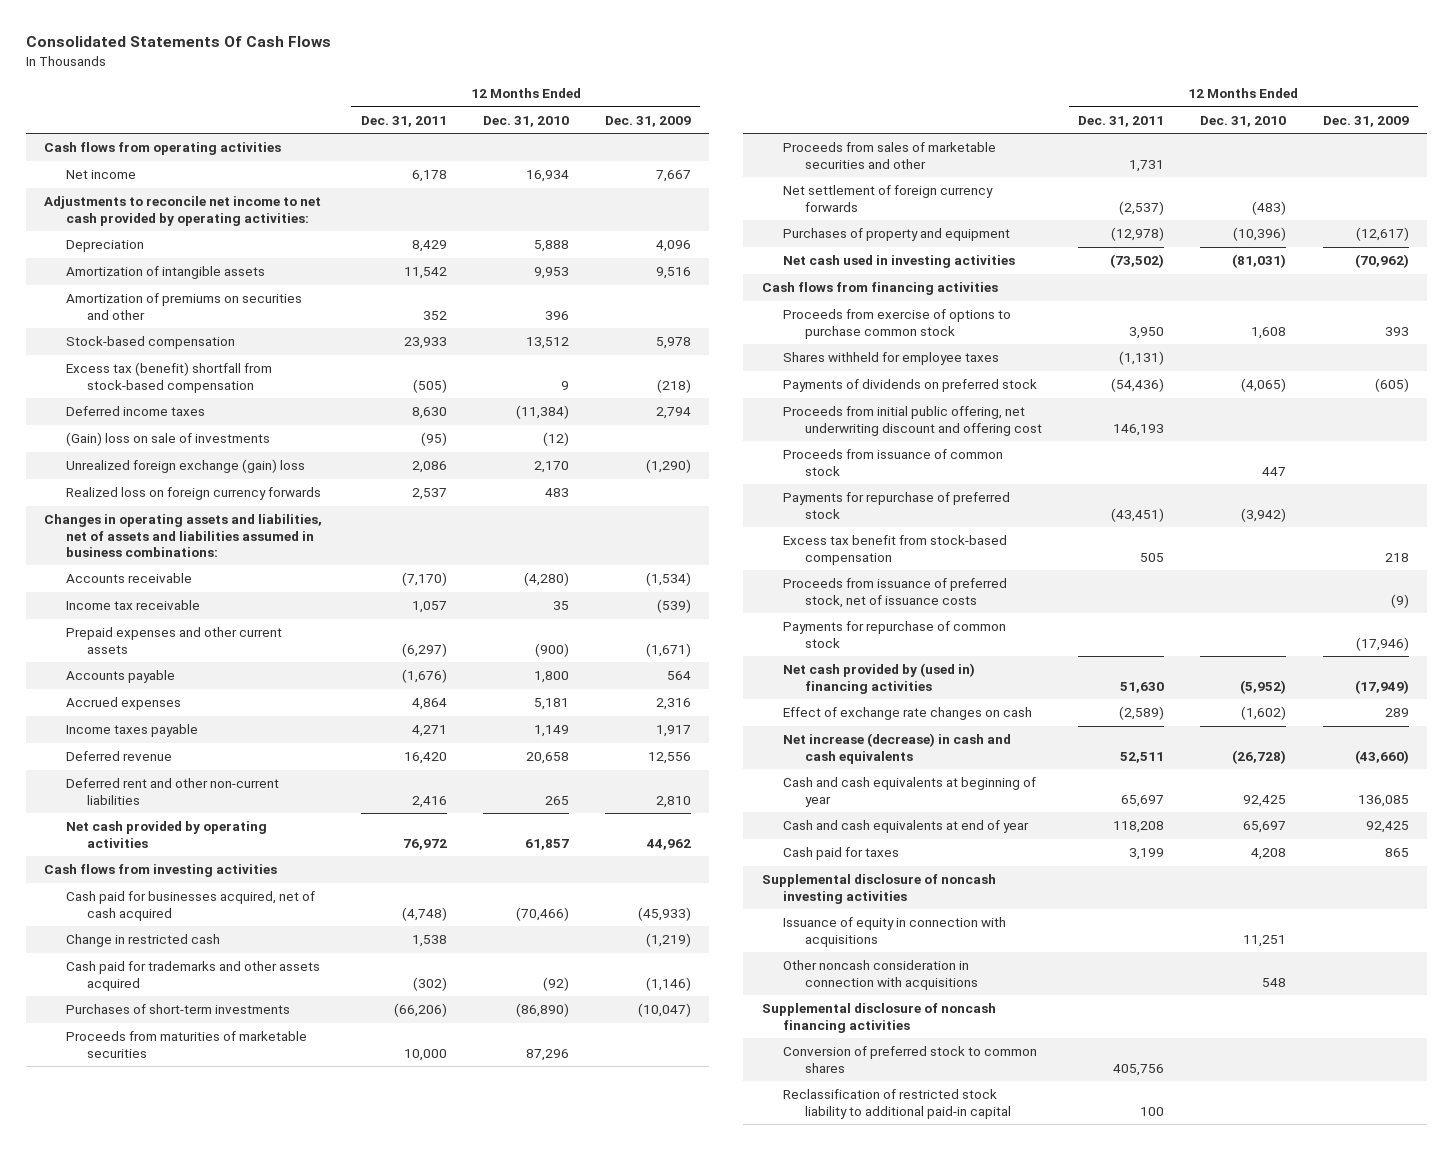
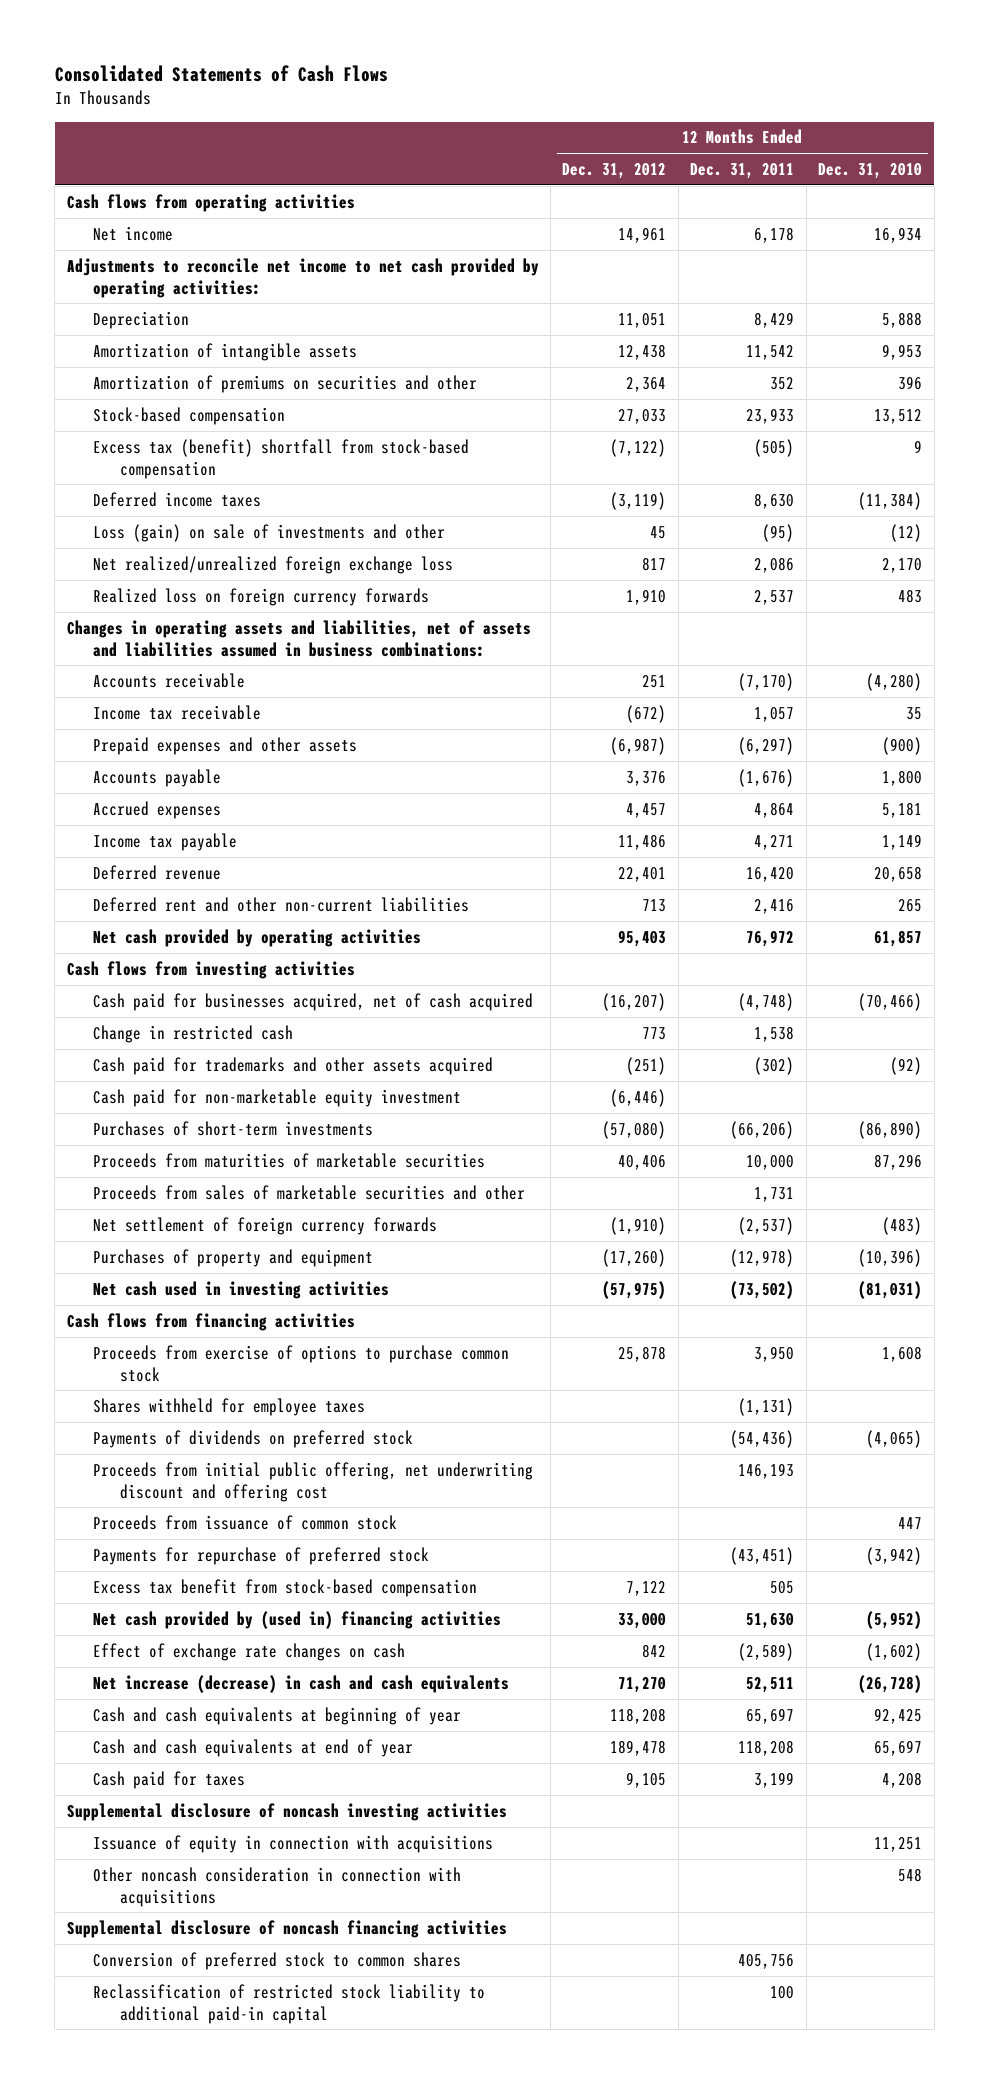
- Consolidated Statements Of Cash Flows
+ Consolidated Statements of Cash Flows
- | 12 Months Ended Dec. 31, 2011 | 12 Months Ended Dec. 31, 2010 | 12 Months Ended Dec. 31, 2009
+ | 12 Months Ended Dec. 31, 2012 | 12 Months Ended Dec. 31, 2011 | 12 Months Ended Dec. 31, 2010
- (Gain) loss on sale of investments | (95) | (12) |
- Unrealized foreign exchange (gain) loss | 2,086 | 2,170 | (1,290)
+ Loss (gain) on sale of investments and other | 45 | (95) | (12)
+ Net realized/unrealized foreign exchange loss | 817 | 2,086 | 2,170
- Prepaid expenses and other current assets | (6,297) | (900) | (1,671)
+ Prepaid expenses and other assets | (6,987) | (6,297) | (900)
- Income taxes payable | 4,271 | 1,149 | 1,917
+ Income tax payable | 11,486 | 4,271 | 1,149
+ Cash paid for non-marketable equity investment | (6,446) | |
- Proceeds from issuance of preferred stock, net of issuance costs | | | (9)
- Payments for repurchase of common stock | | | (17,946)

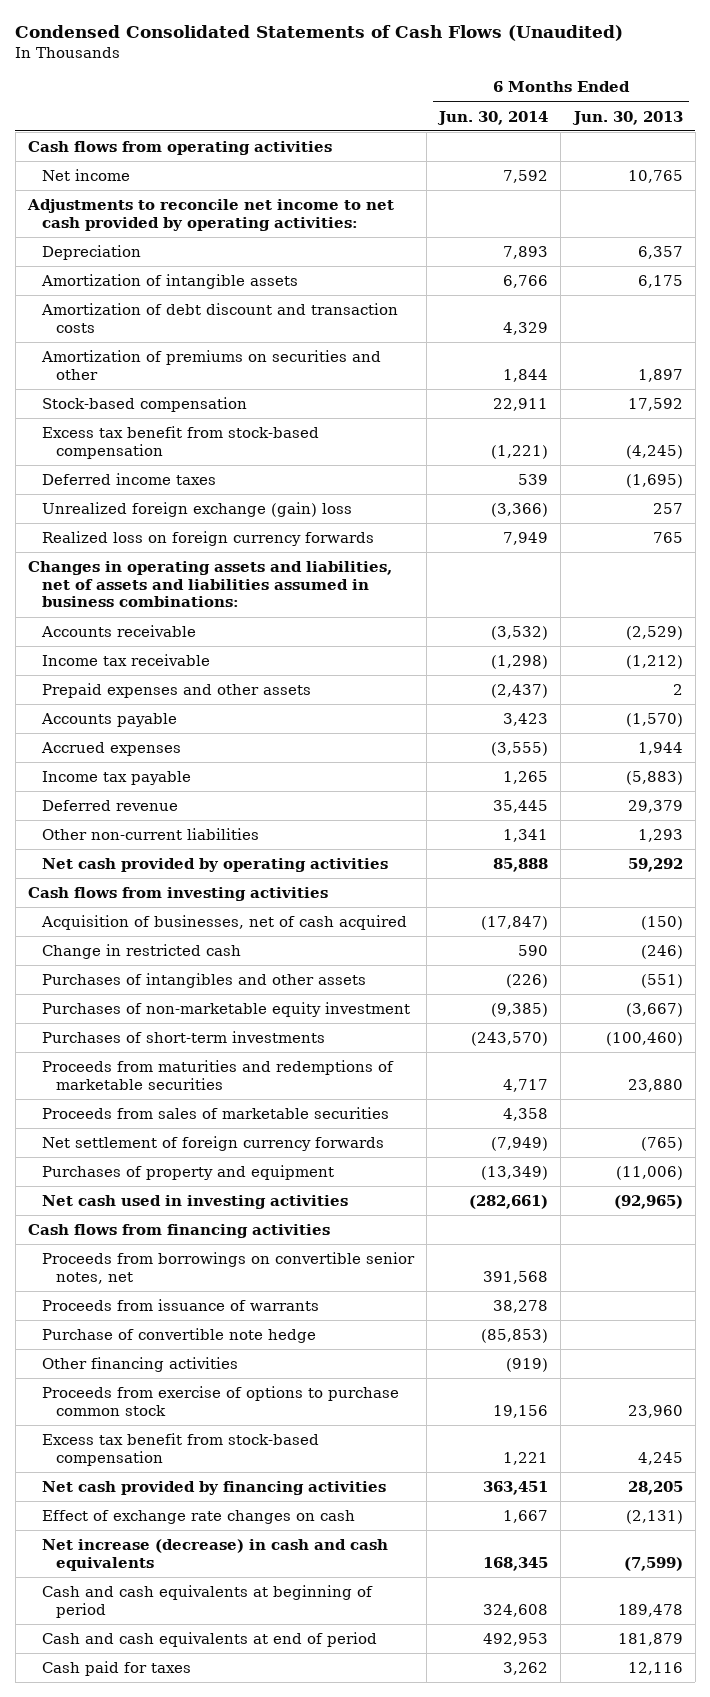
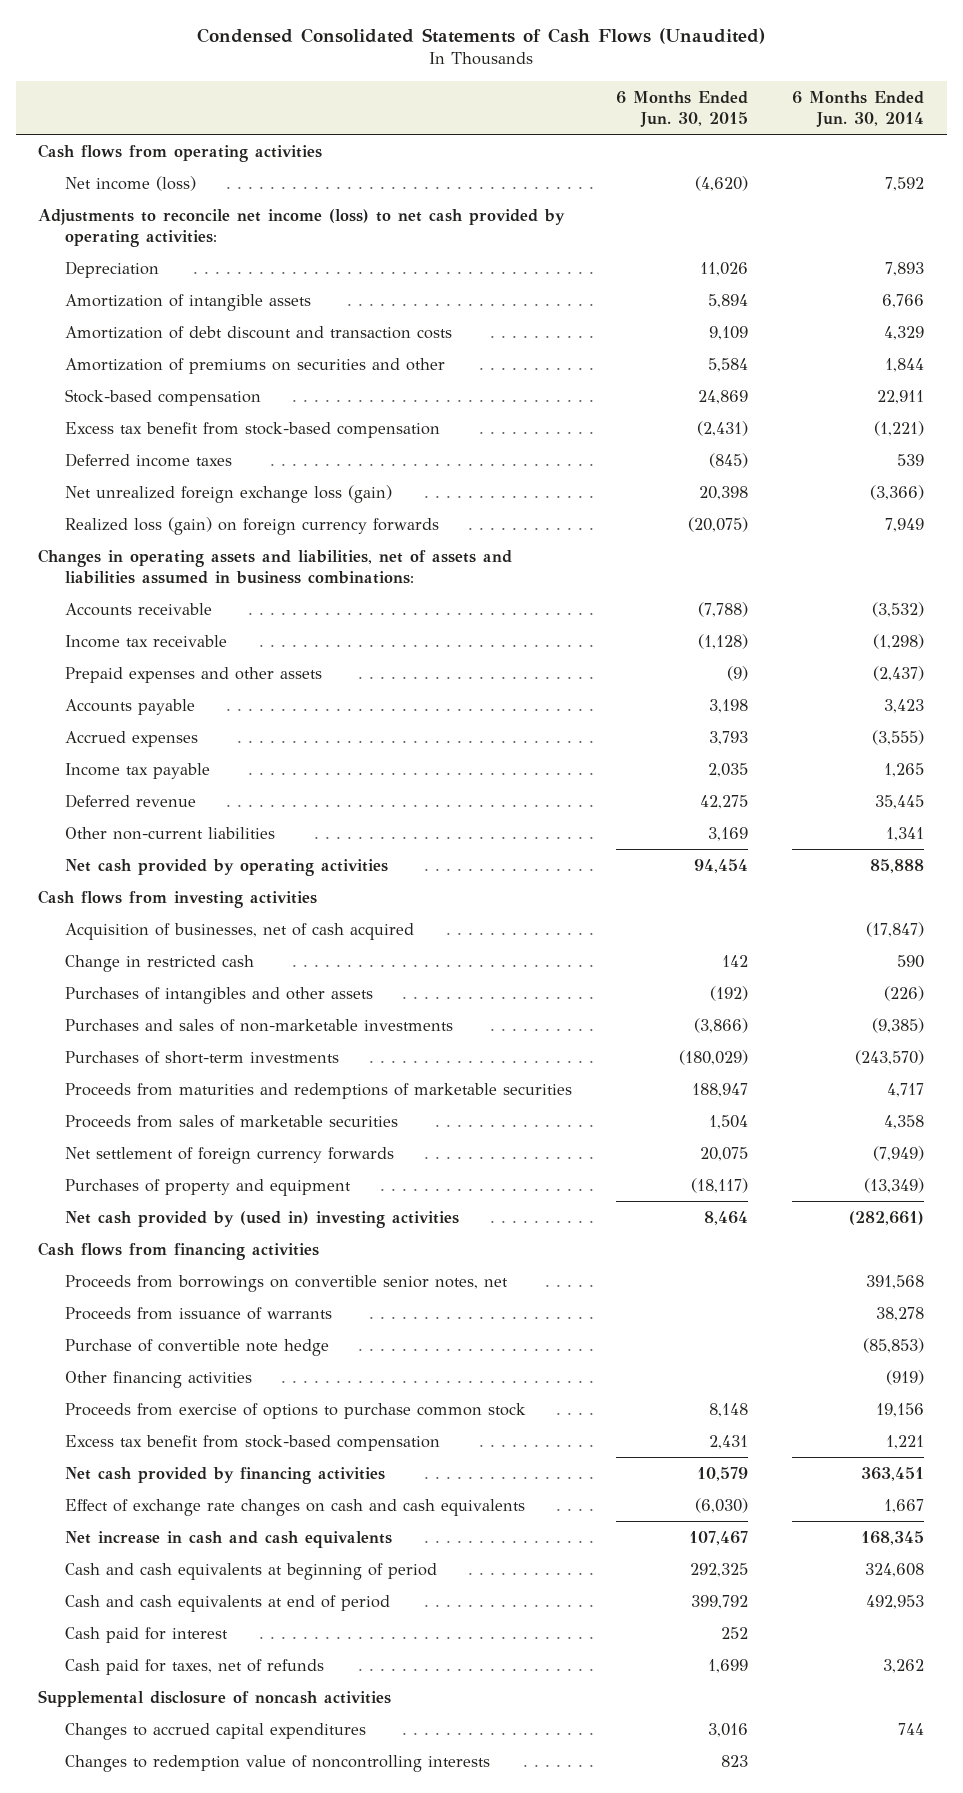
- | 6 Months Ended Jun. 30, 2014 | 6 Months Ended Jun. 30, 2013
+ | 6 Months Ended Jun. 30, 2015 | 6 Months Ended Jun. 30, 2014
- Net income | 7,592 | 10,765
- Adjustments to reconcile net income to net cash provided by operating activities:
+ Net income (loss) | (4,620) | 7,592
+ Adjustments to reconcile net income (loss) to net cash provided by operating activities:
- Unrealized foreign exchange (gain) loss | (3,366) | 257
- Realized loss on foreign currency forwards | 7,949 | 765
+ Net unrealized foreign exchange loss (gain) | 20,398 | (3,366)
+ Realized loss (gain) on foreign currency forwards | (20,075) | 7,949
- Purchases of non-marketable equity investment | (9,385) | (3,667)
+ Purchases and sales of non-marketable investments | (3,866) | (9,385)
- Net cash used in investing activities | (282,661) | (92,965)
+ Net cash provided by (used in) investing activities | 8,464 | (282,661)
- Effect of exchange rate changes on cash | 1,667 | (2,131)
- Net increase (decrease) in cash and cash equivalents | 168,345 | (7,599)
+ Effect of exchange rate changes on cash and cash equivalents | (6,030) | 1,667
+ Net increase in cash and cash equivalents | 107,467 | 168,345
- Cash paid for taxes | 3,262 | 12,116
+ Cash paid for interest | 252 |
+ Cash paid for taxes, net of refunds | 1,699 | 3,262
+ Supplemental disclosure of noncash activities
+ Changes to accrued capital expenditures | 3,016 | 744
+ Changes to redemption value of noncontrolling interests | 823 |

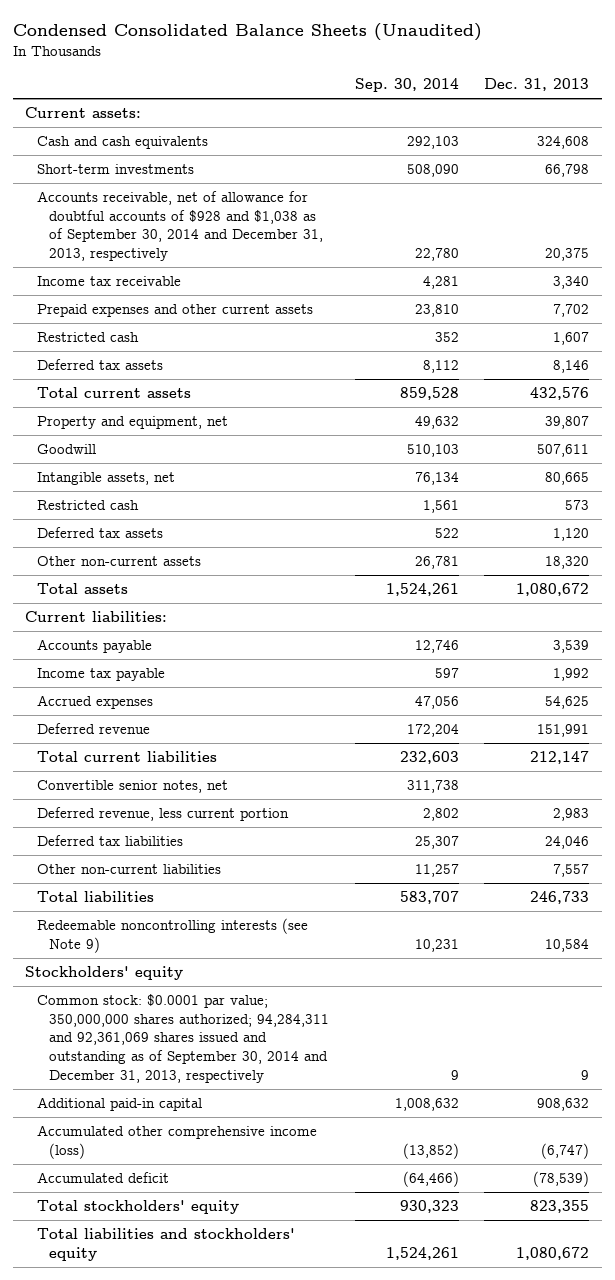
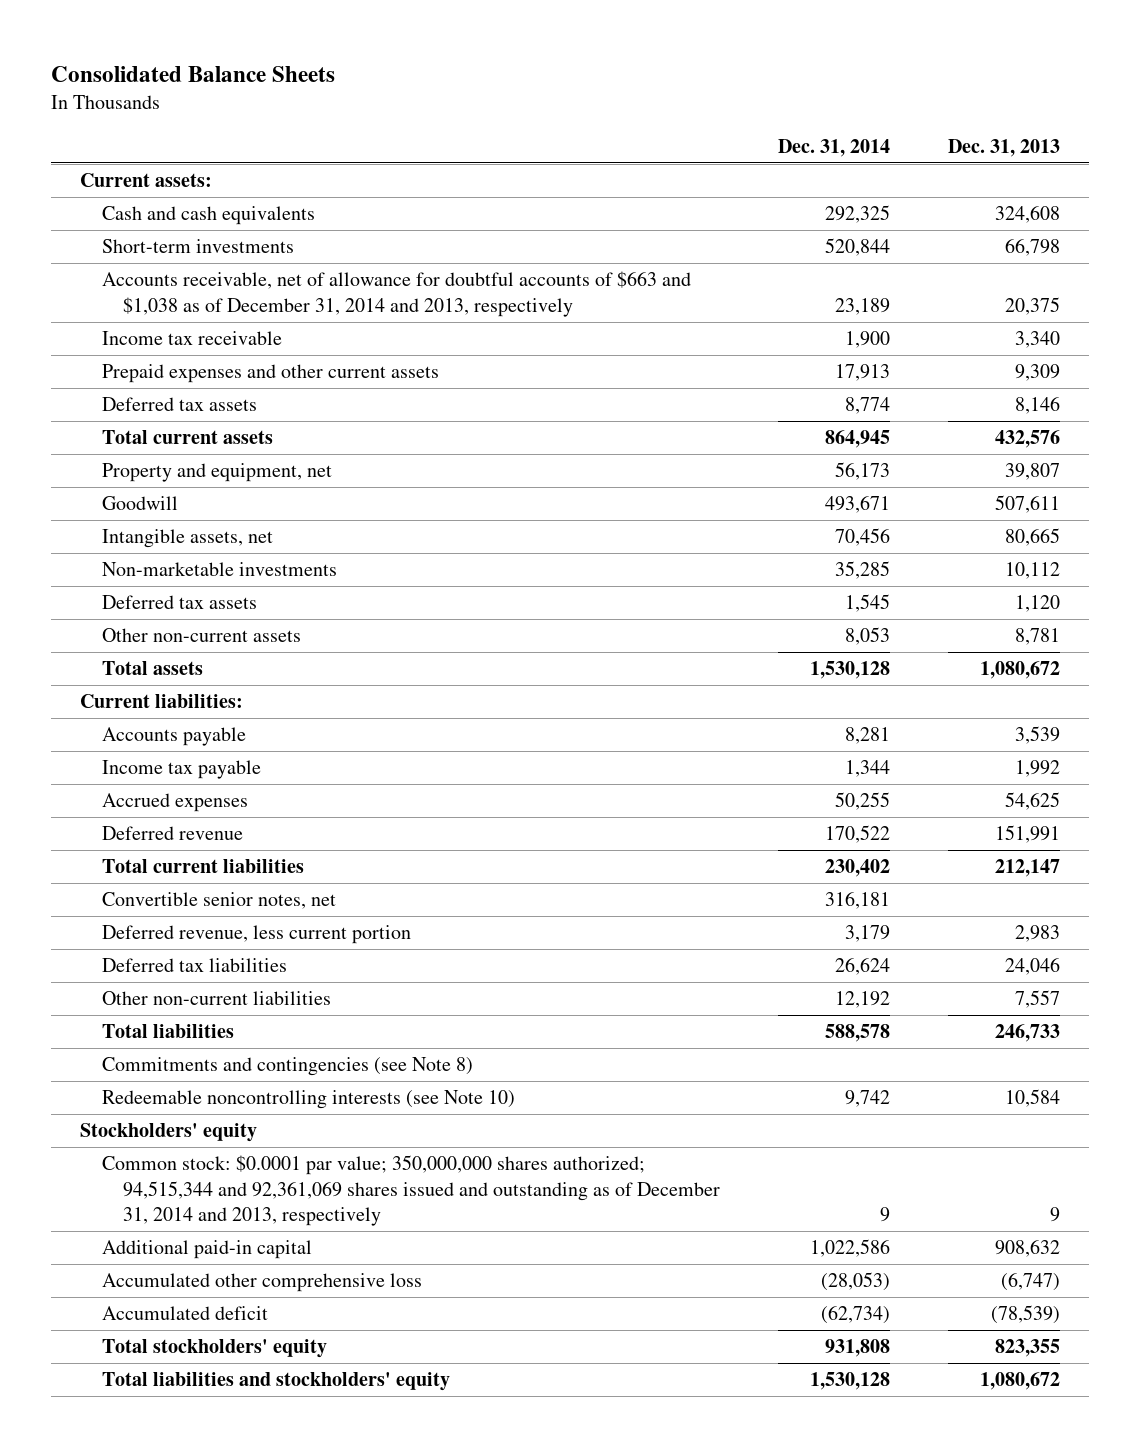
- Condensed Consolidated Balance Sheets (Unaudited)
+ Consolidated Balance Sheets
- | Sep. 30, 2014 | Dec. 31, 2013
+ | Dec. 31, 2014 | Dec. 31, 2013
- Accounts receivable, net of allowance for doubtful accounts of $928 and $1,038 as of September 30, 2014 and December 31, 2013, respectively | 22,780 | 20,375
+ Accounts receivable, net of allowance for doubtful accounts of $663 and $1,038 as of December 31, 2014 and 2013, respectively | 23,189 | 20,375
- Prepaid expenses and other current assets | 23,810 | 7,702
- Restricted cash | 352 | 1,607
+ Prepaid expenses and other current assets | 17,913 | 9,309
- Restricted cash | 1,561 | 573
+ Non-marketable investments | 35,285 | 10,112
- Other non-current assets | 26,781 | 18,320
+ Other non-current assets | 8,053 | 8,781
- Redeemable noncontrolling interests (see Note 9) | 10,231 | 10,584
+ Commitments and contingencies (see Note 8)
+ Redeemable noncontrolling interests (see Note 10) | 9,742 | 10,584
- Common stock: $0.0001 par value; 350,000,000 shares authorized; 94,284,311 and 92,361,069 shares issued and outstanding as of September 30, 2014 and December 31, 2013, respectively | 9 | 9
+ Common stock: $0.0001 par value; 350,000,000 shares authorized; 94,515,344 and 92,361,069 shares issued and outstanding as of December 31, 2014 and 2013, respectively | 9 | 9
- Accumulated other comprehensive income (loss) | (13,852) | (6,747)
+ Accumulated other comprehensive loss | (28,053) | (6,747)

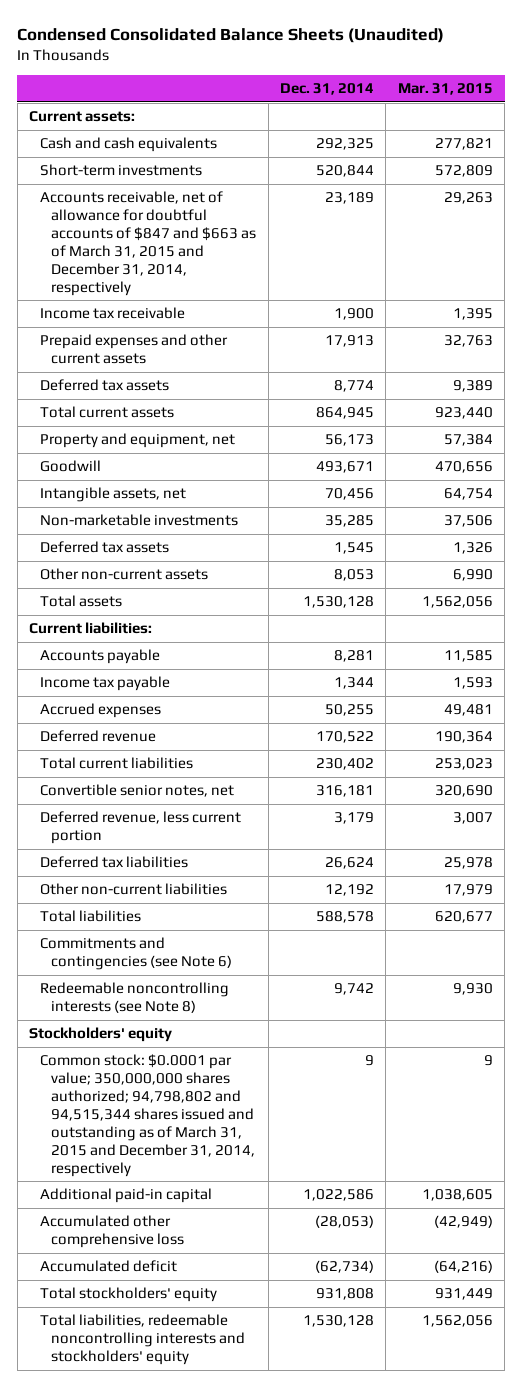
- Consolidated Balance Sheets
+ Condensed Consolidated Balance Sheets (Unaudited)
- | Dec. 31, 2014 | Dec. 31, 2013
+ | Dec. 31, 2014 | Mar. 31, 2015
- Accounts receivable, net of allowance for doubtful accounts of $663 and $1,038 as of December 31, 2014 and 2013, respectively | 23,189 | 20,375
+ Accounts receivable, net of allowance for doubtful accounts of $847 and $663 as of March 31, 2015 and December 31, 2014, respectively | 23,189 | 29,263
- Commitments and contingencies (see Note 8)
- Redeemable noncontrolling interests (see Note 10) | 9,742 | 10,584
+ Commitments and contingencies (see Note 6)
+ Redeemable noncontrolling interests (see Note 8) | 9,742 | 9,930
- Common stock: $0.0001 par value; 350,000,000 shares authorized; 94,515,344 and 92,361,069 shares issued and outstanding as of December 31, 2014 and 2013, respectively | 9 | 9
+ Common stock: $0.0001 par value; 350,000,000 shares authorized; 94,798,802 and 94,515,344 shares issued and outstanding as of March 31, 2015 and December 31, 2014, respectively | 9 | 9
- Total liabilities and stockholders' equity | 1,530,128 | 1,080,672
+ Total liabilities, redeemable noncontrolling interests and stockholders' equity | 1,530,128 | 1,562,056

